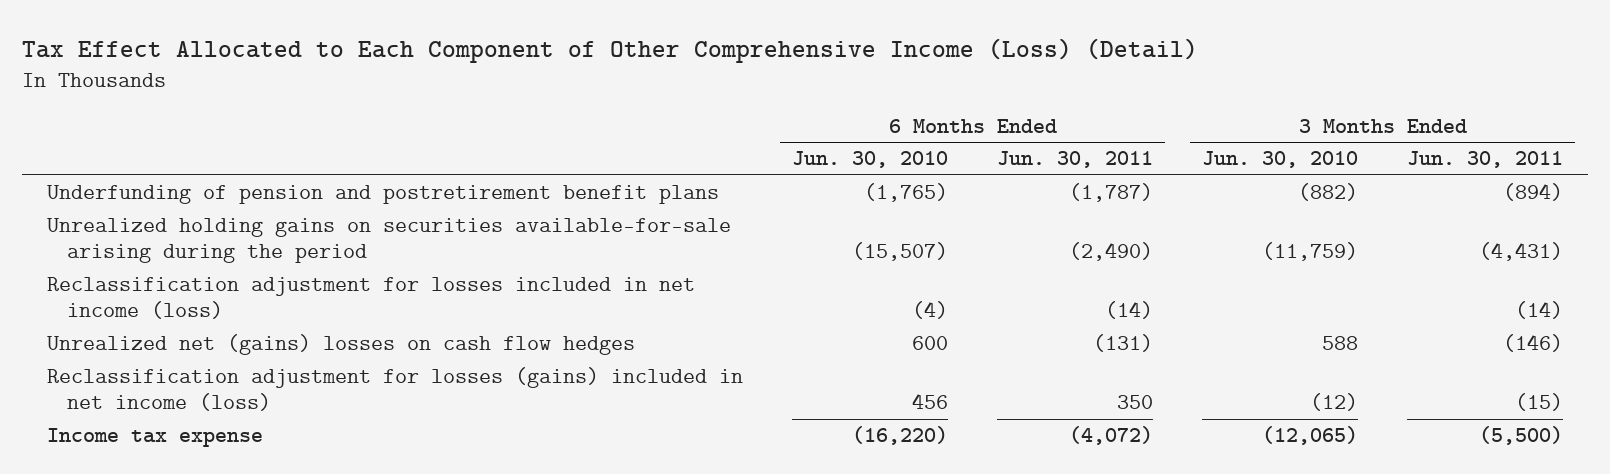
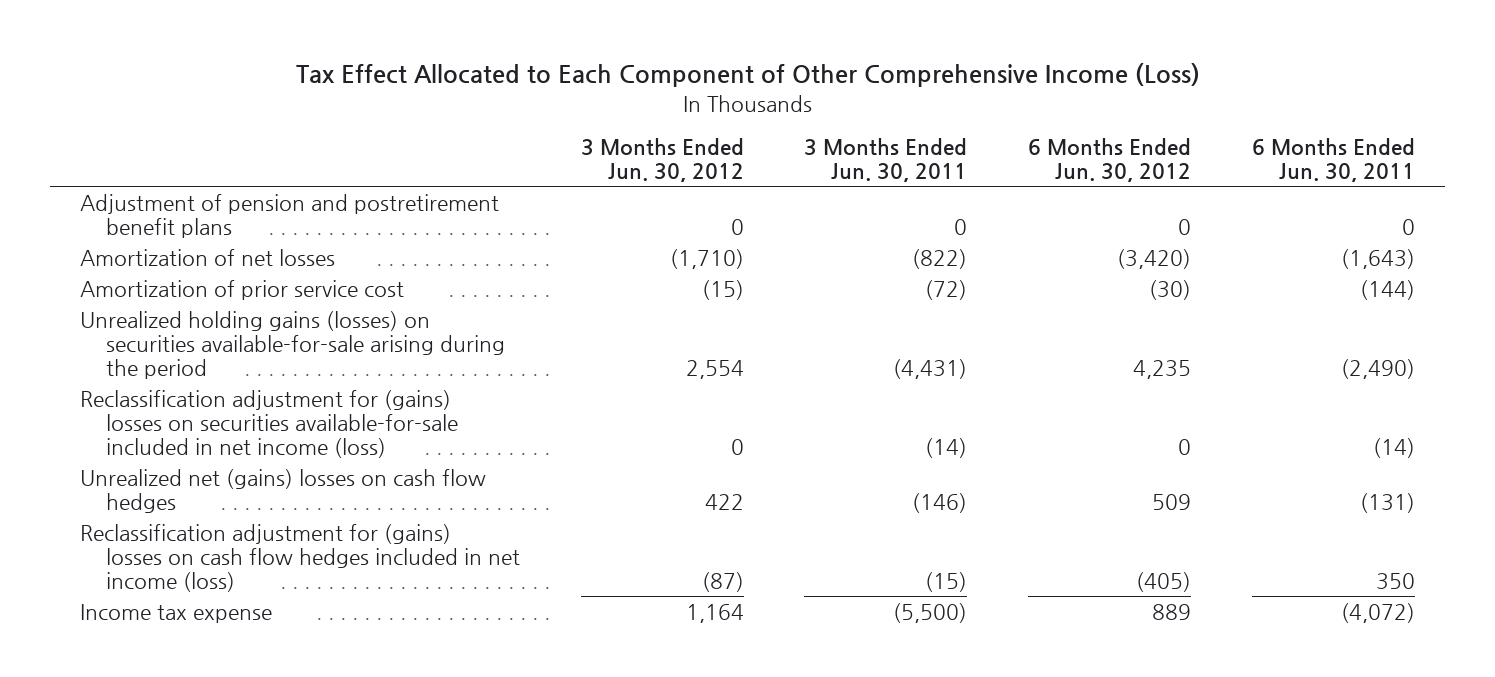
- Tax Effect Allocated to Each Component of Other Comprehensive Income (Loss) (Detail)
+ Tax Effect Allocated to Each Component of Other Comprehensive Income (Loss)
- | 6 Months Ended Jun. 30, 2010 | 6 Months Ended Jun. 30, 2011 | 3 Months Ended Jun. 30, 2010 | 3 Months Ended Jun. 30, 2011
+ | 3 Months Ended Jun. 30, 2012 | 3 Months Ended Jun. 30, 2011 | 6 Months Ended Jun. 30, 2012 | 6 Months Ended Jun. 30, 2011
- Underfunding of pension and postretirement benefit plans | (1,765) | (1,787) | (882) | (894)
- Unrealized holding gains on securities available-for-sale arising during the period | (15,507) | (2,490) | (11,759) | (4,431)
- Reclassification adjustment for losses included in net income (loss) | (4) | (14) | | (14)
+ Adjustment of pension and postretirement benefit plans | 0 | 0 | 0 | 0
+ Amortization of net losses | (1,710) | (822) | (3,420) | (1,643)
+ Amortization of prior service cost | (15) | (72) | (30) | (144)
+ Unrealized holding gains (losses) on securities available-for-sale arising during the period | 2,554 | (4,431) | 4,235 | (2,490)
+ Reclassification adjustment for (gains) losses on securities available-for-sale included in net income (loss) | 0 | (14) | 0 | (14)
- Reclassification adjustment for losses (gains) included in net income (loss) | 456 | 350 | (12) | (15)
+ Reclassification adjustment for (gains) losses on cash flow hedges included in net income (loss) | (87) | (15) | (405) | 350

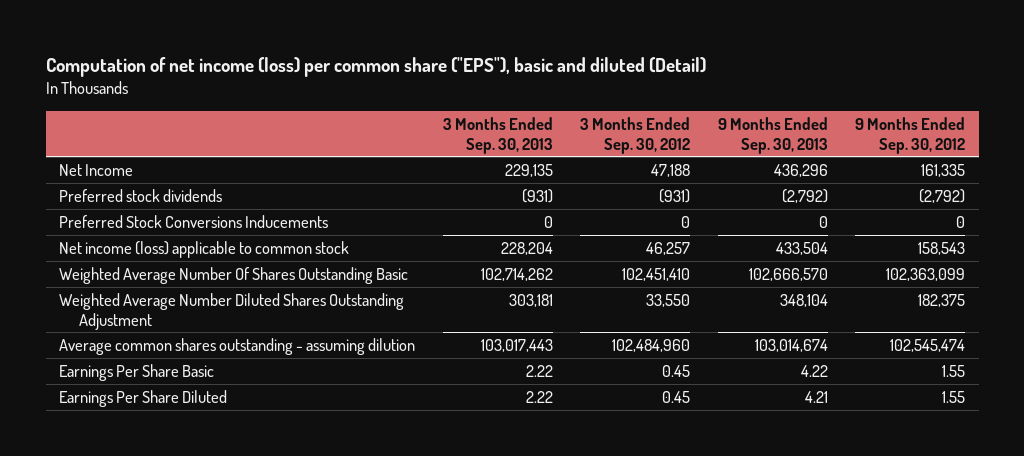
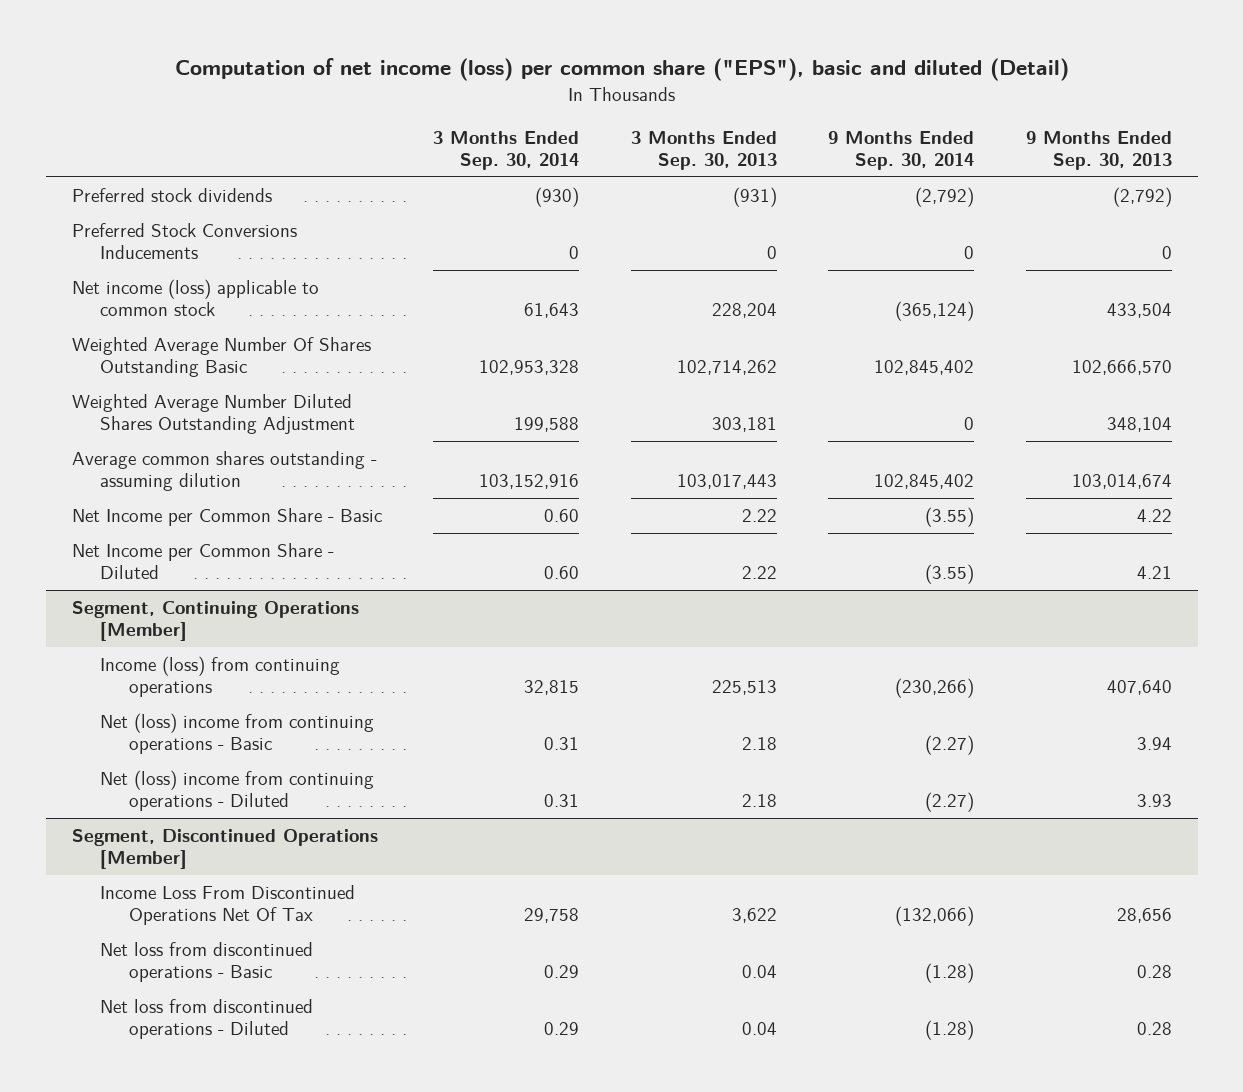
- | 3 Months Ended Sep. 30, 2013 | 3 Months Ended Sep. 30, 2012 | 9 Months Ended Sep. 30, 2013 | 9 Months Ended Sep. 30, 2012
+ | 3 Months Ended Sep. 30, 2014 | 3 Months Ended Sep. 30, 2013 | 9 Months Ended Sep. 30, 2014 | 9 Months Ended Sep. 30, 2013
- Net Income | 229,135 | 47,188 | 436,296 | 161,335
- Earnings Per Share Basic | 2.22 | 0.45 | 4.22 | 1.55
- Earnings Per Share Diluted | 2.22 | 0.45 | 4.21 | 1.55
+ Net Income per Common Share - Basic | 0.60 | 2.22 | (3.55) | 4.22
+ Net Income per Common Share - Diluted | 0.60 | 2.22 | (3.55) | 4.21
+ Segment, Continuing Operations [Member]
+ Income (loss) from continuing operations | 32,815 | 225,513 | (230,266) | 407,640
+ Net (loss) income from continuing operations - Basic | 0.31 | 2.18 | (2.27) | 3.94
+ Net (loss) income from continuing operations - Diluted | 0.31 | 2.18 | (2.27) | 3.93
+ Segment, Discontinued Operations [Member]
+ Income Loss From Discontinued Operations Net Of Tax | 29,758 | 3,622 | (132,066) | 28,656
+ Net loss from discontinued operations - Basic | 0.29 | 0.04 | (1.28) | 0.28
+ Net loss from discontinued operations - Diluted | 0.29 | 0.04 | (1.28) | 0.28

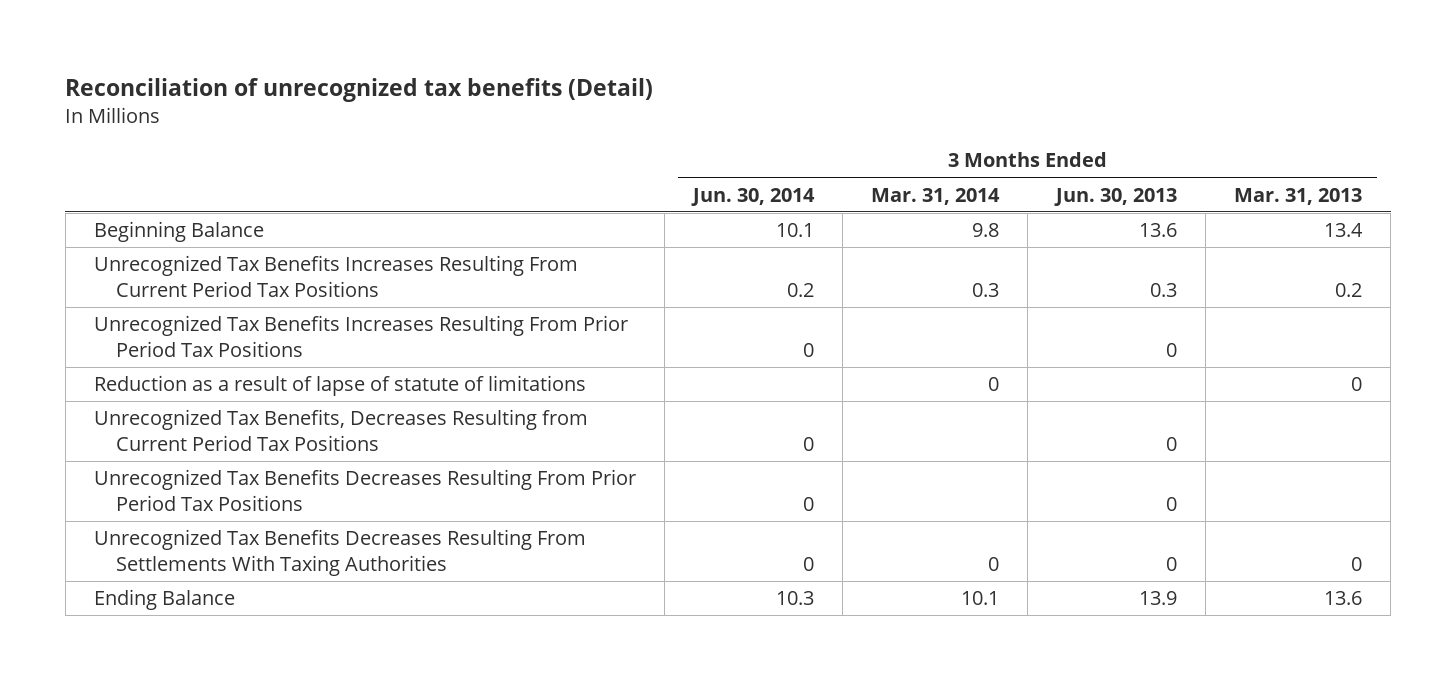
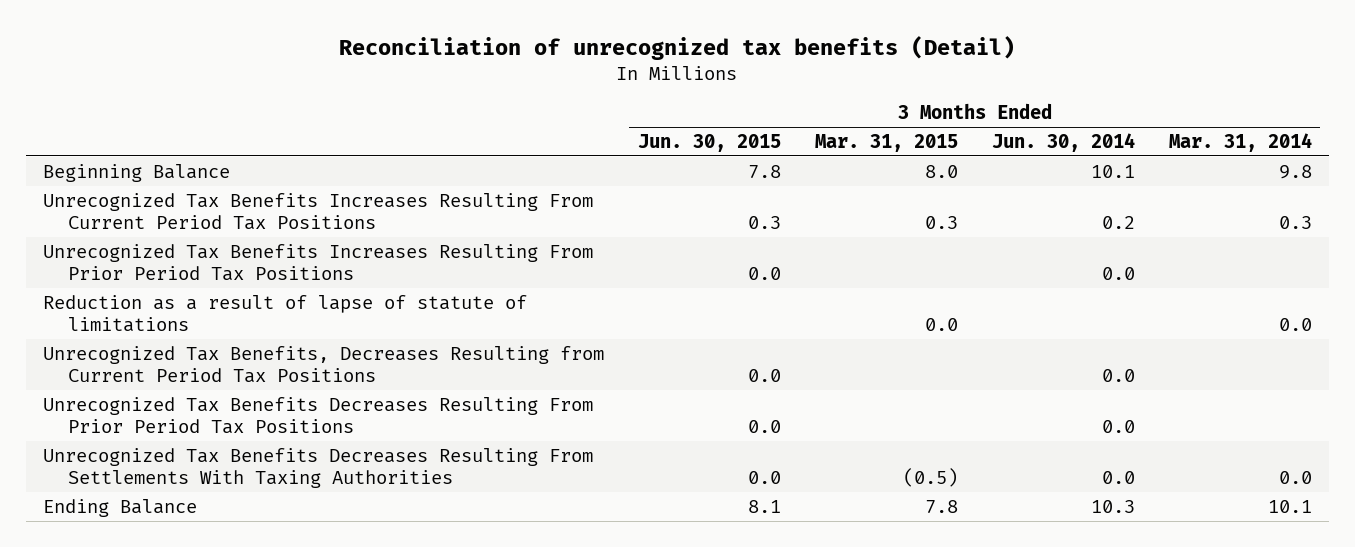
- | 3 Months Ended Jun. 30, 2014 | 3 Months Ended Mar. 31, 2014 | 3 Months Ended Jun. 30, 2013 | 3 Months Ended Mar. 31, 2013
+ | 3 Months Ended Jun. 30, 2015 | 3 Months Ended Mar. 31, 2015 | 3 Months Ended Jun. 30, 2014 | 3 Months Ended Mar. 31, 2014
- Unrecognized Tax Benefits Increases Resulting From Prior Period Tax Positions | 0 | | 0 |
- Reduction as a result of lapse of statute of limitations | | 0 | | 0
- Unrecognized Tax Benefits, Decreases Resulting from Current Period Tax Positions | 0 | | 0 |
- Unrecognized Tax Benefits Decreases Resulting From Prior Period Tax Positions | 0 | | 0 |
- Unrecognized Tax Benefits Decreases Resulting From Settlements With Taxing Authorities | 0 | 0 | 0 | 0
+ Unrecognized Tax Benefits Increases Resulting From Prior Period Tax Positions | 0.0 | | 0.0 |
+ Reduction as a result of lapse of statute of limitations | | 0.0 | | 0.0
+ Unrecognized Tax Benefits, Decreases Resulting from Current Period Tax Positions | 0.0 | | 0.0 |
+ Unrecognized Tax Benefits Decreases Resulting From Prior Period Tax Positions | 0.0 | | 0.0 |
+ Unrecognized Tax Benefits Decreases Resulting From Settlements With Taxing Authorities | 0.0 | (0.5) | 0.0 | 0.0

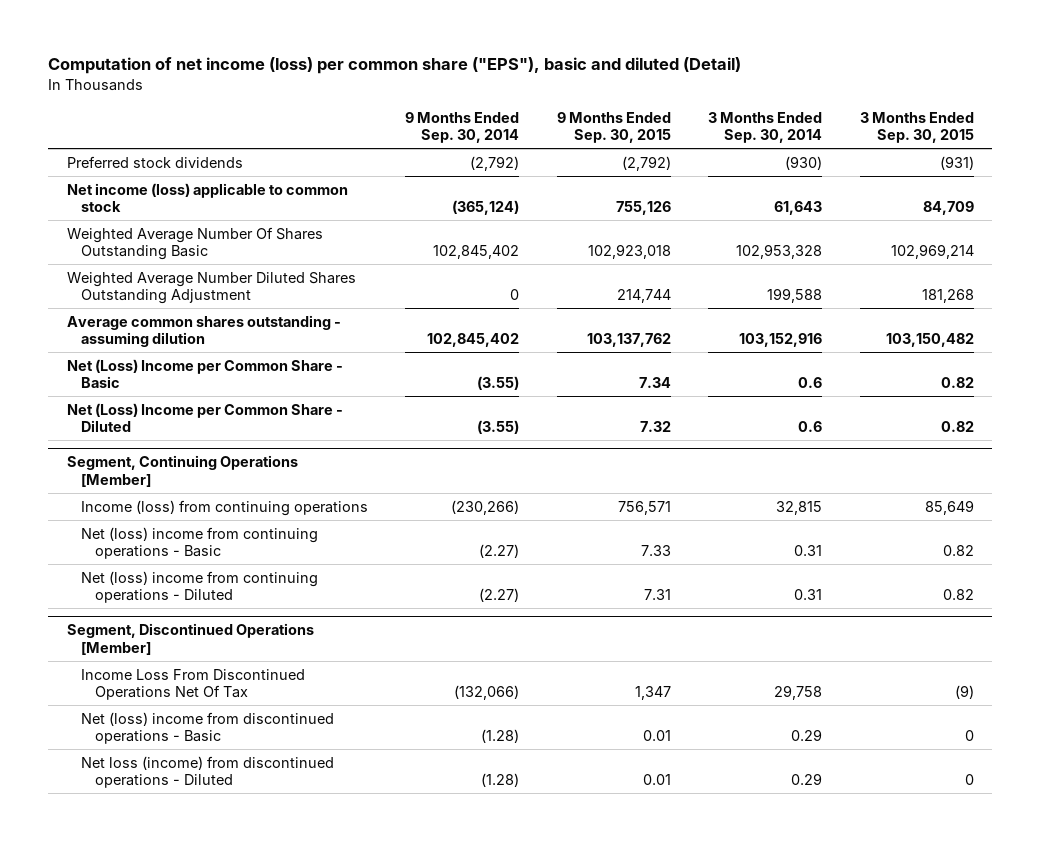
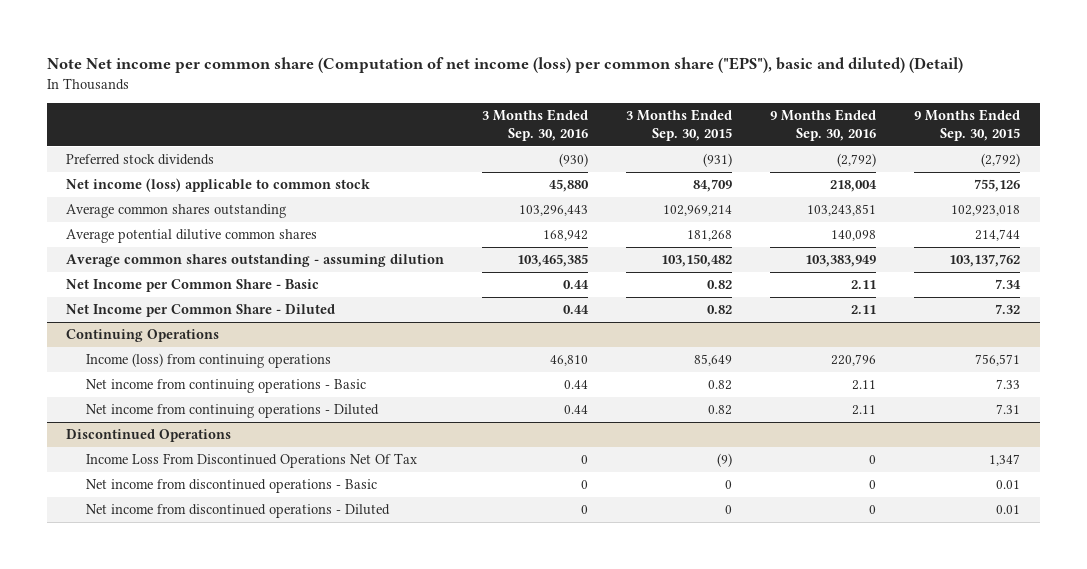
- Computation of net income (loss) per common share ("EPS"), basic and diluted (Detail)
+ Note Net income per common share (Computation of net income (loss) per common share ("EPS"), basic and diluted) (Detail)
- | 9 Months Ended Sep. 30, 2014 | 9 Months Ended Sep. 30, 2015 | 3 Months Ended Sep. 30, 2014 | 3 Months Ended Sep. 30, 2015
+ | 3 Months Ended Sep. 30, 2016 | 3 Months Ended Sep. 30, 2015 | 9 Months Ended Sep. 30, 2016 | 9 Months Ended Sep. 30, 2015
- Weighted Average Number Of Shares Outstanding Basic | 102,845,402 | 102,923,018 | 102,953,328 | 102,969,214
- Weighted Average Number Diluted Shares Outstanding Adjustment | 0 | 214,744 | 199,588 | 181,268
+ Average common shares outstanding | 103,296,443 | 102,969,214 | 103,243,851 | 102,923,018
+ Average potential dilutive common shares | 168,942 | 181,268 | 140,098 | 214,744
- Net (Loss) Income per Common Share - Basic | (3.55) | 7.34 | 0.6 | 0.82
- Net (Loss) Income per Common Share - Diluted | (3.55) | 7.32 | 0.6 | 0.82
- Segment, Continuing Operations [Member]
+ Net Income per Common Share - Basic | 0.44 | 0.82 | 2.11 | 7.34
+ Net Income per Common Share - Diluted | 0.44 | 0.82 | 2.11 | 7.32
+ Continuing Operations
- Net (loss) income from continuing operations - Basic | (2.27) | 7.33 | 0.31 | 0.82
- Net (loss) income from continuing operations - Diluted | (2.27) | 7.31 | 0.31 | 0.82
- Segment, Discontinued Operations [Member]
+ Net income from continuing operations - Basic | 0.44 | 0.82 | 2.11 | 7.33
+ Net income from continuing operations - Diluted | 0.44 | 0.82 | 2.11 | 7.31
+ Discontinued Operations
- Net (loss) income from discontinued operations - Basic | (1.28) | 0.01 | 0.29 | 0
- Net loss (income) from discontinued operations - Diluted | (1.28) | 0.01 | 0.29 | 0
+ Net income from discontinued operations - Basic | 0 | 0 | 0 | 0.01
+ Net income from discontinued operations - Diluted | 0 | 0 | 0 | 0.01

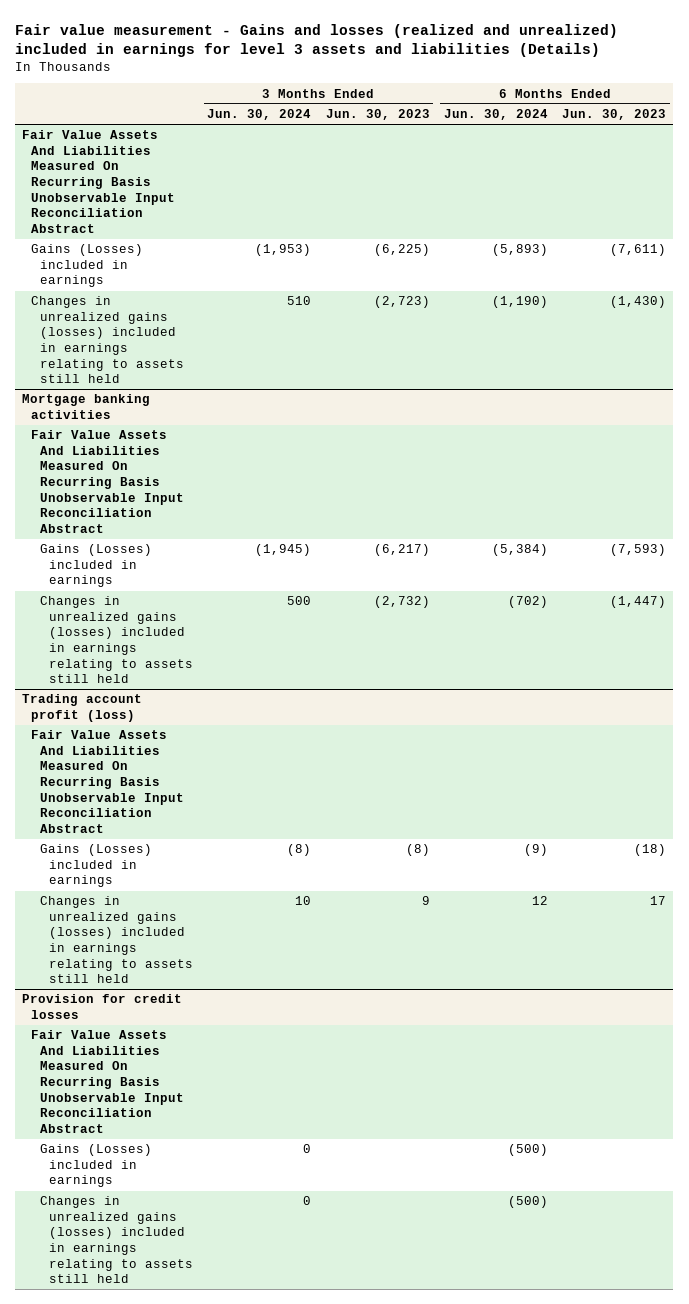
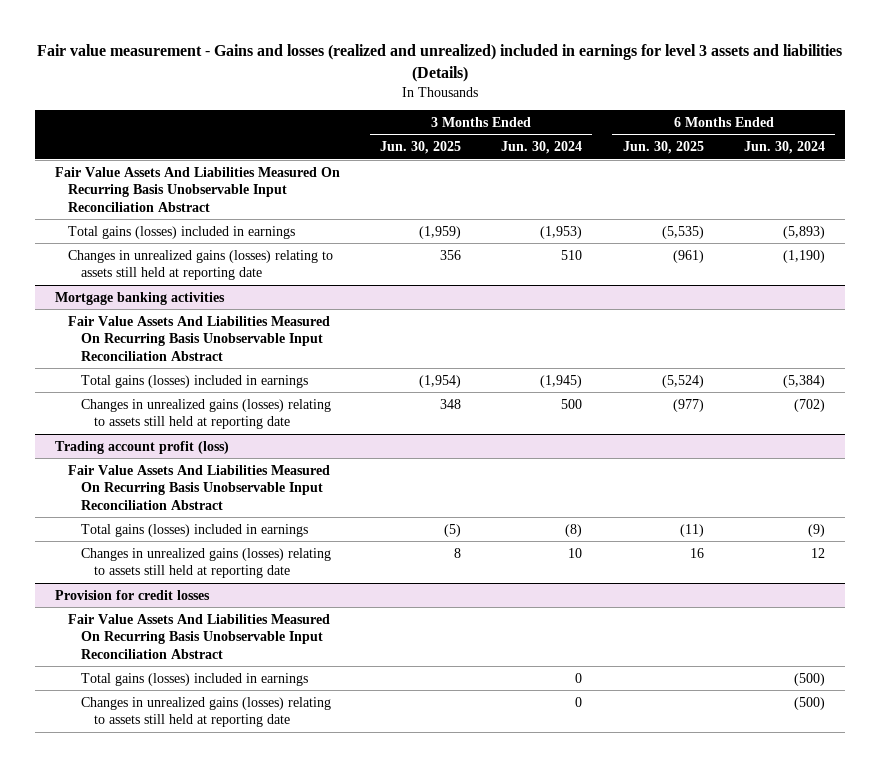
- | 3 Months Ended Jun. 30, 2024 | 3 Months Ended Jun. 30, 2023 | 6 Months Ended Jun. 30, 2024 | 6 Months Ended Jun. 30, 2023
+ | 3 Months Ended Jun. 30, 2025 | 3 Months Ended Jun. 30, 2024 | 6 Months Ended Jun. 30, 2025 | 6 Months Ended Jun. 30, 2024
- Gains (Losses) included in earnings | (1,953) | (6,225) | (5,893) | (7,611)
- Changes in unrealized gains (losses) included in earnings relating to assets still held | 510 | (2,723) | (1,190) | (1,430)
+ Total gains (losses) included in earnings | (1,959) | (1,953) | (5,535) | (5,893)
+ Changes in unrealized gains (losses) relating to assets still held at reporting date | 356 | 510 | (961) | (1,190)
@ Mortgage banking activities
- Gains (Losses) included in earnings | (1,945) | (6,217) | (5,384) | (7,593)
- Changes in unrealized gains (losses) included in earnings relating to assets still held | 500 | (2,732) | (702) | (1,447)
+ Total gains (losses) included in earnings | (1,954) | (1,945) | (5,524) | (5,384)
+ Changes in unrealized gains (losses) relating to assets still held at reporting date | 348 | 500 | (977) | (702)
@ Trading account profit (loss)
- Gains (Losses) included in earnings | (8) | (8) | (9) | (18)
- Changes in unrealized gains (losses) included in earnings relating to assets still held | 10 | 9 | 12 | 17
+ Total gains (losses) included in earnings | (5) | (8) | (11) | (9)
+ Changes in unrealized gains (losses) relating to assets still held at reporting date | 8 | 10 | 16 | 12
@ Provision for credit losses
- Gains (Losses) included in earnings | 0 | | (500) |
- Changes in unrealized gains (losses) included in earnings relating to assets still held | 0 | | (500) |
+ Total gains (losses) included in earnings | | 0 | | (500)
+ Changes in unrealized gains (losses) relating to assets still held at reporting date | | 0 | | (500)

